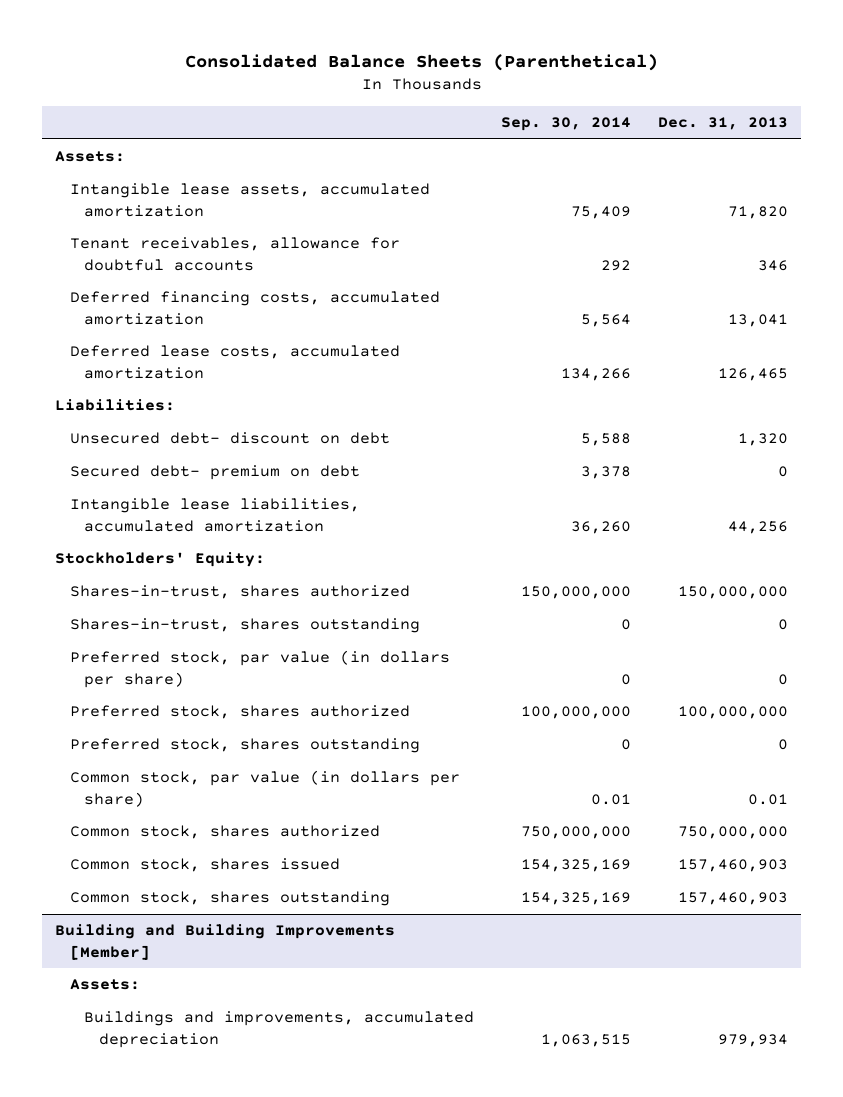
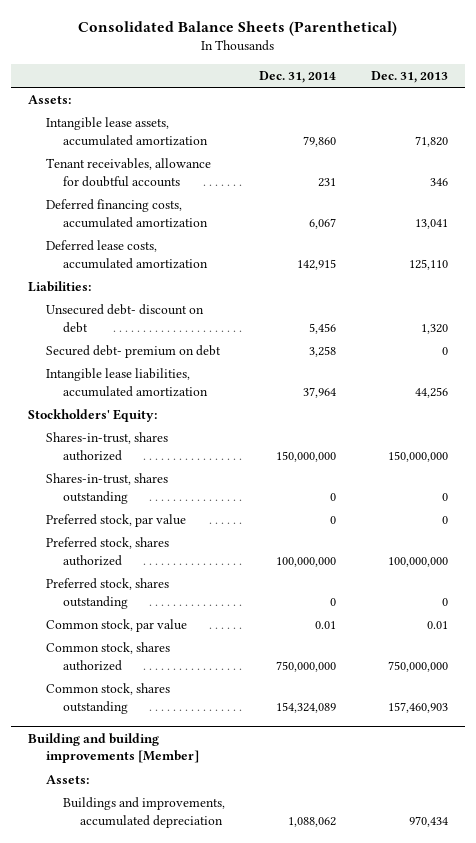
- | Sep. 30, 2014 | Dec. 31, 2013
+ | Dec. 31, 2014 | Dec. 31, 2013
- Deferred lease costs, accumulated amortization | 134,266 | 126,465
+ Deferred lease costs, accumulated amortization | 142,915 | 125,110
- Preferred stock, par value (in dollars per share) | 0 | 0
+ Preferred stock, par value | 0 | 0
- Common stock, par value (in dollars per share) | 0.01 | 0.01
+ Common stock, par value | 0.01 | 0.01
- Common stock, shares issued | 154,325,169 | 157,460,903
- Building and Building Improvements [Member]
+ Building and building improvements [Member]
- Buildings and improvements, accumulated depreciation | 1,063,515 | 979,934
+ Buildings and improvements, accumulated depreciation | 1,088,062 | 970,434

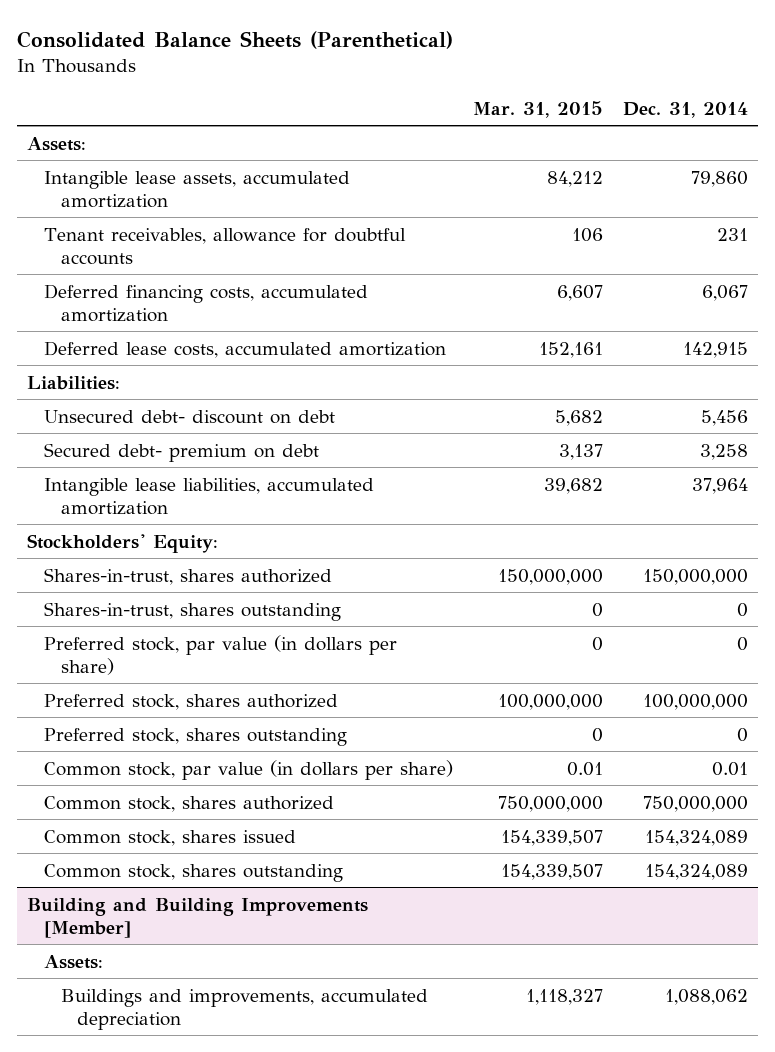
- | Dec. 31, 2014 | Dec. 31, 2013
+ | Mar. 31, 2015 | Dec. 31, 2014
- Preferred stock, par value | 0 | 0
+ Preferred stock, par value (in dollars per share) | 0 | 0
- Common stock, par value | 0.01 | 0.01
+ Common stock, par value (in dollars per share) | 0.01 | 0.01
+ Common stock, shares issued | 154,339,507 | 154,324,089
- Building and building improvements [Member]
+ Building and Building Improvements [Member]

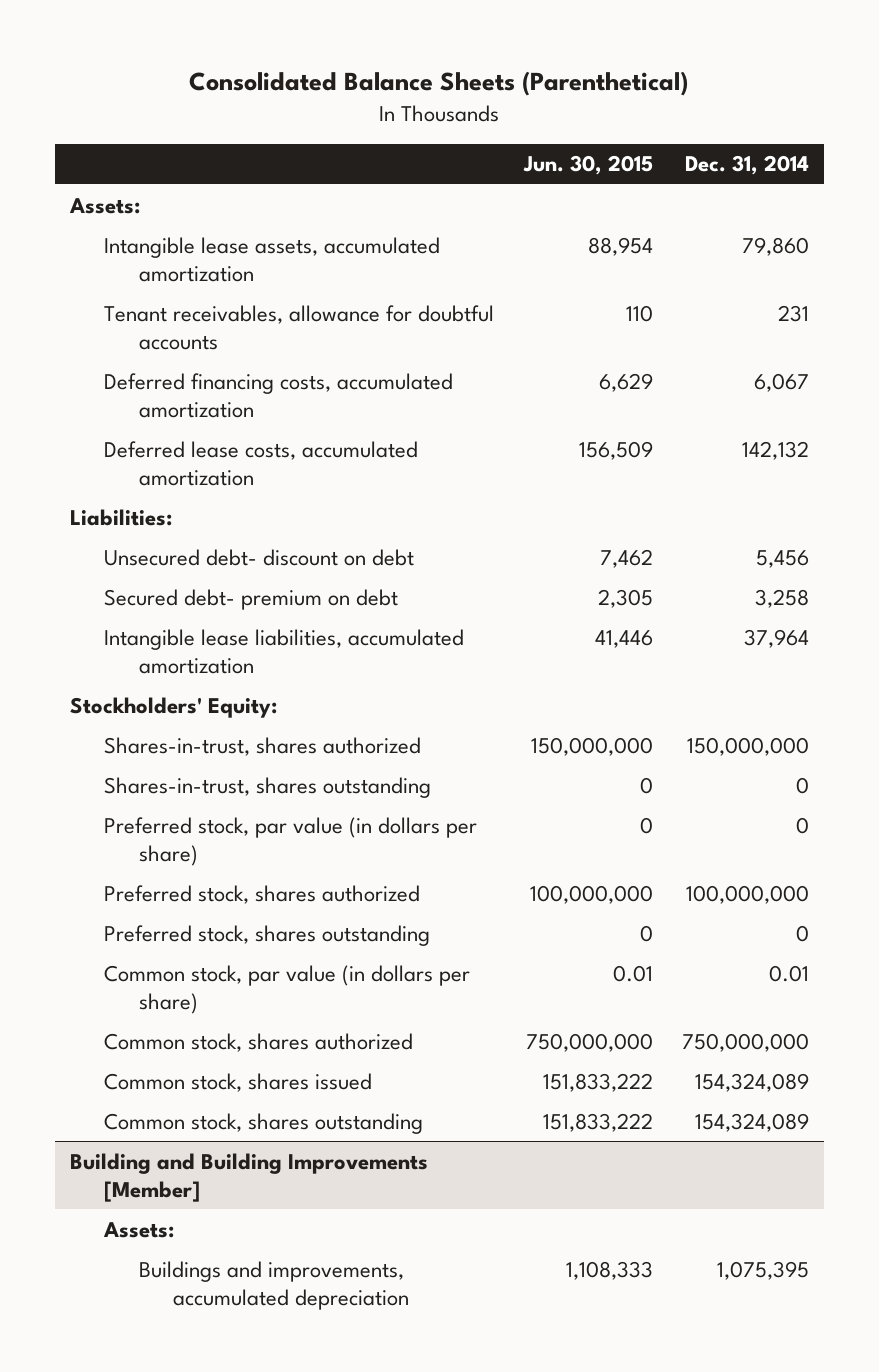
- | Mar. 31, 2015 | Dec. 31, 2014
+ | Jun. 30, 2015 | Dec. 31, 2014
- Deferred lease costs, accumulated amortization | 152,161 | 142,915
+ Deferred lease costs, accumulated amortization | 156,509 | 142,132
@ Building and Building Improvements [Member]
- Buildings and improvements, accumulated depreciation | 1,118,327 | 1,088,062
+ Buildings and improvements, accumulated depreciation | 1,108,333 | 1,075,395

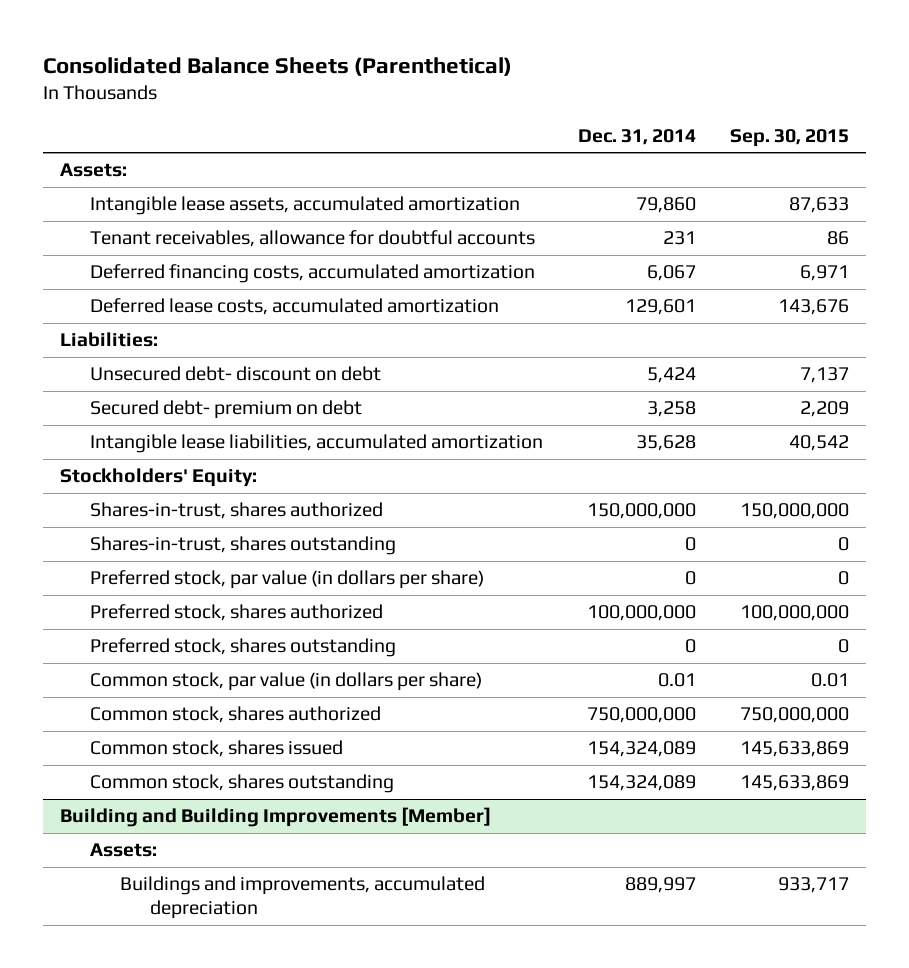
- | Jun. 30, 2015 | Dec. 31, 2014
+ | Dec. 31, 2014 | Sep. 30, 2015
- Deferred lease costs, accumulated amortization | 156,509 | 142,132
+ Deferred lease costs, accumulated amortization | 129,601 | 143,676
- Unsecured debt- discount on debt | 7,462 | 5,456
+ Unsecured debt- discount on debt | 5,424 | 7,137
- Intangible lease liabilities, accumulated amortization | 41,446 | 37,964
+ Intangible lease liabilities, accumulated amortization | 35,628 | 40,542
@ Building and Building Improvements [Member]
- Buildings and improvements, accumulated depreciation | 1,108,333 | 1,075,395
+ Buildings and improvements, accumulated depreciation | 889,997 | 933,717

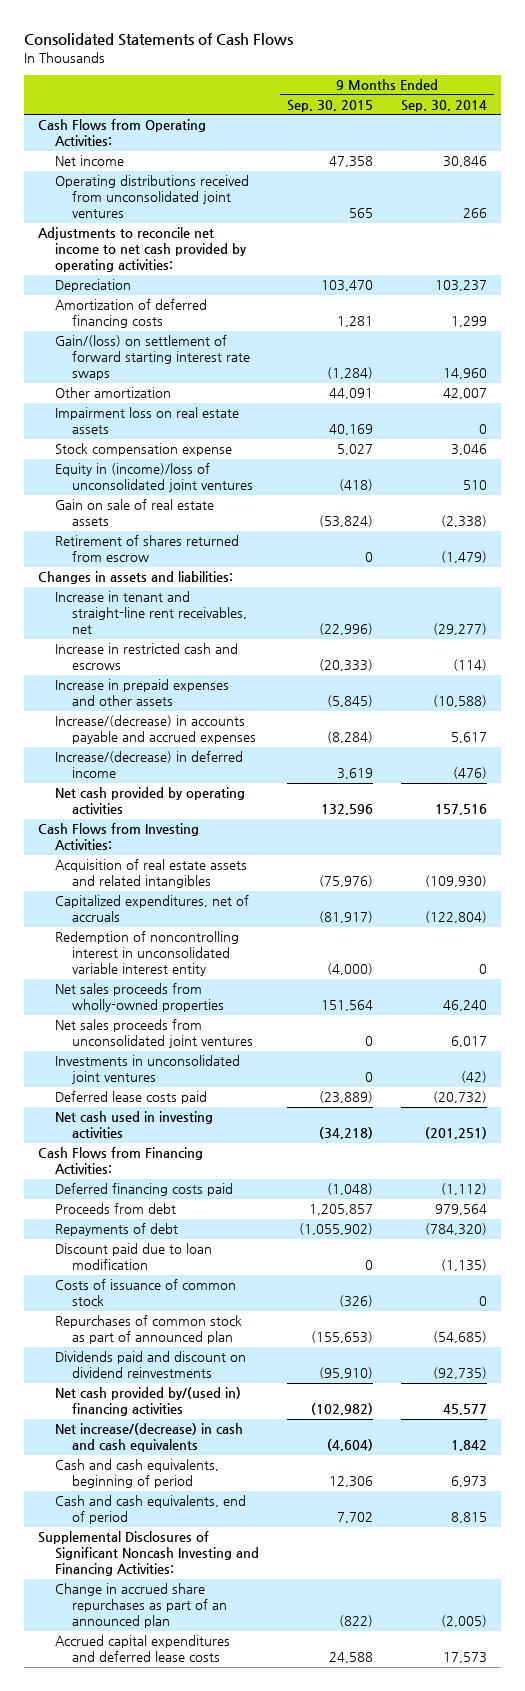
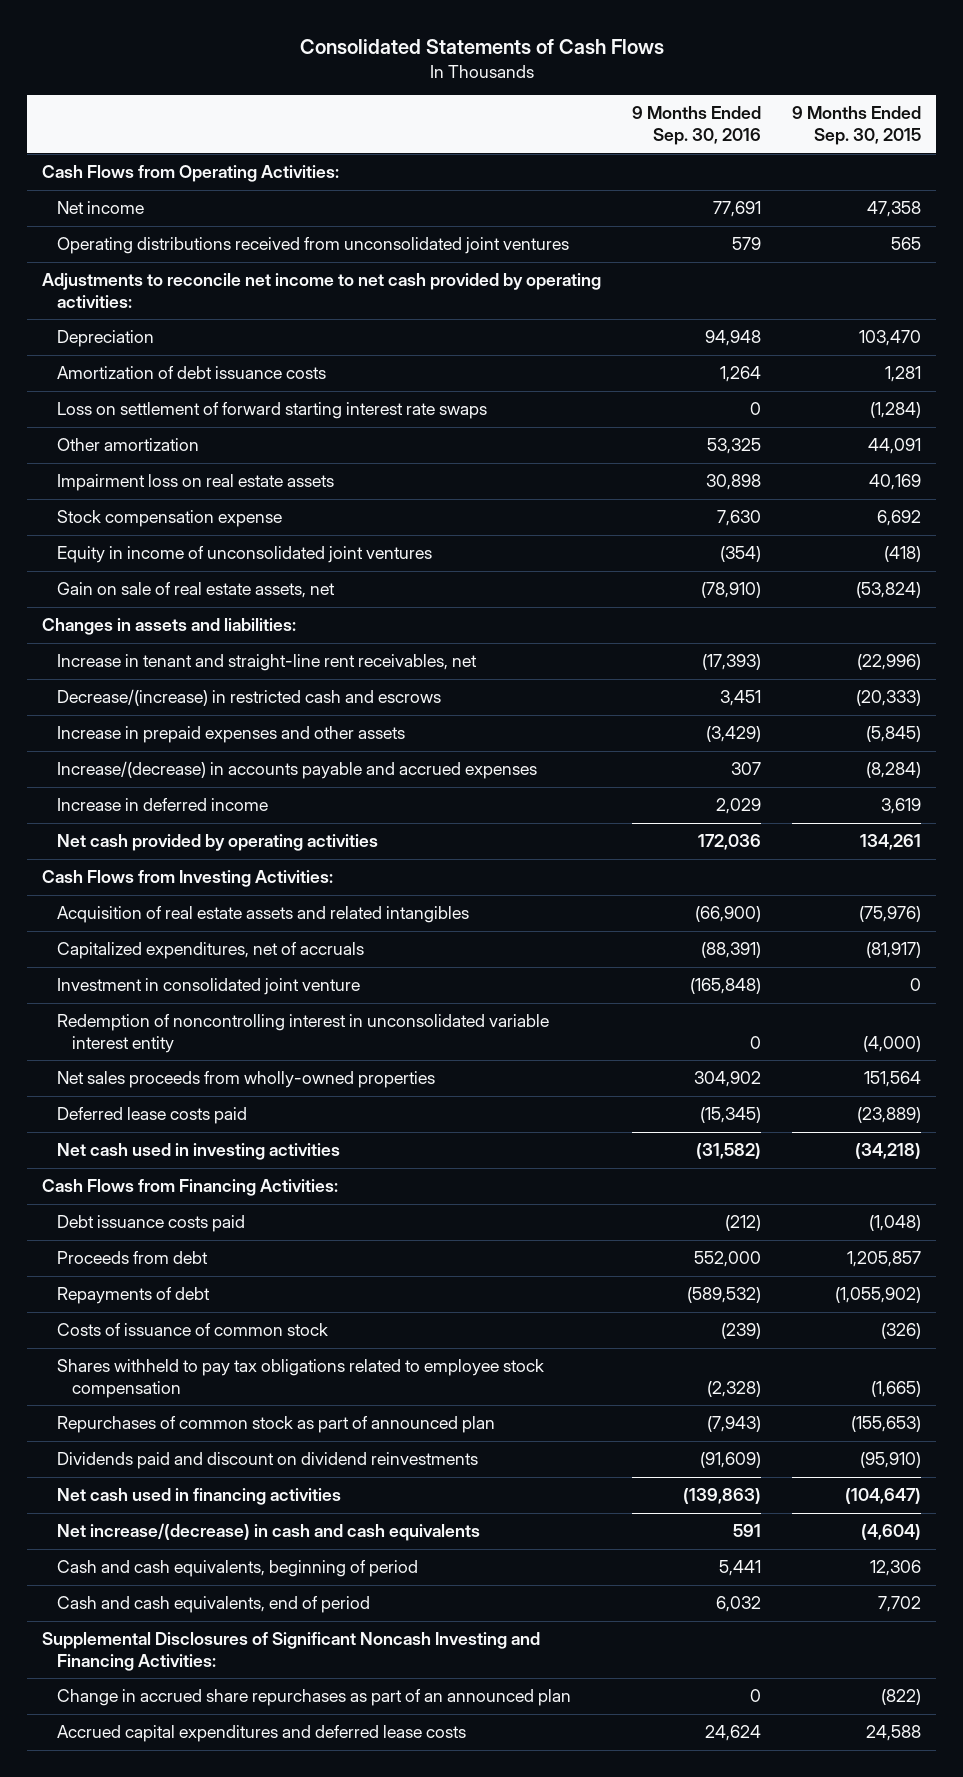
- | 9 Months Ended Sep. 30, 2015 | 9 Months Ended Sep. 30, 2014
+ | 9 Months Ended Sep. 30, 2016 | 9 Months Ended Sep. 30, 2015
- Amortization of deferred financing costs | 1,281 | 1,299
- Gain/(loss) on settlement of forward starting interest rate swaps | (1,284) | 14,960
+ Amortization of debt issuance costs | 1,264 | 1,281
+ Loss on settlement of forward starting interest rate swaps | 0 | (1,284)
- Stock compensation expense | 5,027 | 3,046
- Equity in (income)/loss of unconsolidated joint ventures | (418) | 510
- Gain on sale of real estate assets | (53,824) | (2,338)
- Retirement of shares returned from escrow | 0 | (1,479)
+ Stock compensation expense | 7,630 | 6,692
+ Equity in income of unconsolidated joint ventures | (354) | (418)
+ Gain on sale of real estate assets, net | (78,910) | (53,824)
- Increase in restricted cash and escrows | (20,333) | (114)
+ Decrease/(increase) in restricted cash and escrows | 3,451 | (20,333)
- Increase/(decrease) in deferred income | 3,619 | (476)
- Net cash provided by operating activities | 132,596 | 157,516
+ Increase in deferred income | 2,029 | 3,619
+ Net cash provided by operating activities | 172,036 | 134,261
+ Investment in consolidated joint venture | (165,848) | 0
- Net sales proceeds from unconsolidated joint ventures | 0 | 6,017
- Investments in unconsolidated joint ventures | 0 | (42)
- Deferred financing costs paid | (1,048) | (1,112)
+ Debt issuance costs paid | (212) | (1,048)
- Discount paid due to loan modification | 0 | (1,135)
+ Shares withheld to pay tax obligations related to employee stock compensation | (2,328) | (1,665)
- Net cash provided by/(used in) financing activities | (102,982) | 45,577
+ Net cash used in financing activities | (139,863) | (104,647)

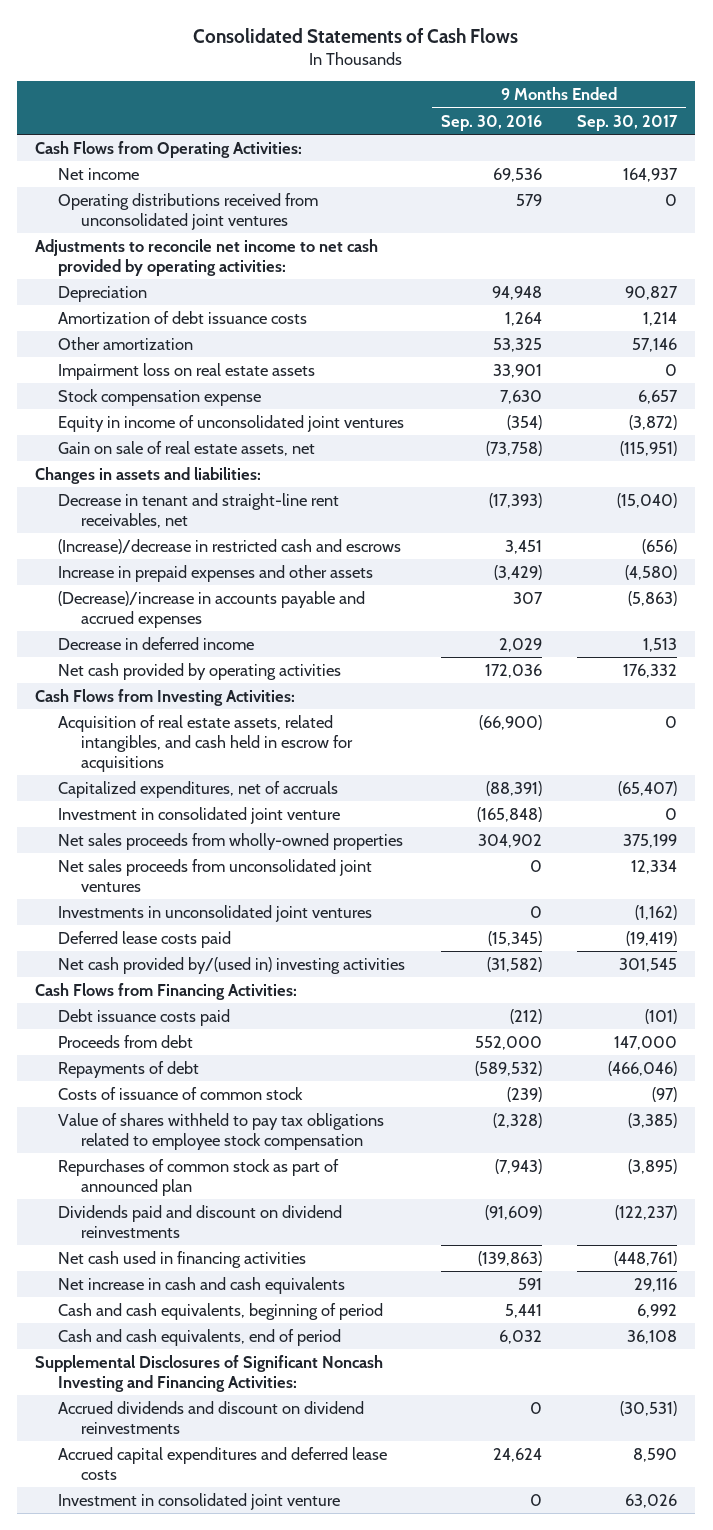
- | 9 Months Ended Sep. 30, 2016 | 9 Months Ended Sep. 30, 2015
+ | 9 Months Ended Sep. 30, 2016 | 9 Months Ended Sep. 30, 2017
- Net income | 77,691 | 47,358
+ Net income | 69,536 | 164,937
- Loss on settlement of forward starting interest rate swaps | 0 | (1,284)
- Impairment loss on real estate assets | 30,898 | 40,169
+ Impairment loss on real estate assets | 33,901 | 0
- Gain on sale of real estate assets, net | (78,910) | (53,824)
+ Gain on sale of real estate assets, net | (73,758) | (115,951)
- Increase in tenant and straight-line rent receivables, net | (17,393) | (22,996)
- Decrease/(increase) in restricted cash and escrows | 3,451 | (20,333)
+ Decrease in tenant and straight-line rent receivables, net | (17,393) | (15,040)
+ (Increase)/decrease in restricted cash and escrows | 3,451 | (656)
- Increase/(decrease) in accounts payable and accrued expenses | 307 | (8,284)
- Increase in deferred income | 2,029 | 3,619
+ (Decrease)/increase in accounts payable and accrued expenses | 307 | (5,863)
+ Decrease in deferred income | 2,029 | 1,513
- Acquisition of real estate assets and related intangibles | (66,900) | (75,976)
+ Acquisition of real estate assets, related intangibles, and cash held in escrow for acquisitions | (66,900) | 0
- Redemption of noncontrolling interest in unconsolidated variable interest entity | 0 | (4,000)
+ Net sales proceeds from unconsolidated joint ventures | 0 | 12,334
+ Investments in unconsolidated joint ventures | 0 | (1,162)
- Net cash used in investing activities | (31,582) | (34,218)
+ Net cash provided by/(used in) investing activities | (31,582) | 301,545
- Shares withheld to pay tax obligations related to employee stock compensation | (2,328) | (1,665)
+ Value of shares withheld to pay tax obligations related to employee stock compensation | (2,328) | (3,385)
- Net increase/(decrease) in cash and cash equivalents | 591 | (4,604)
+ Net increase in cash and cash equivalents | 591 | 29,116
- Change in accrued share repurchases as part of an announced plan | 0 | (822)
+ Accrued dividends and discount on dividend reinvestments | 0 | (30,531)
+ Investment in consolidated joint venture | 0 | 63,026

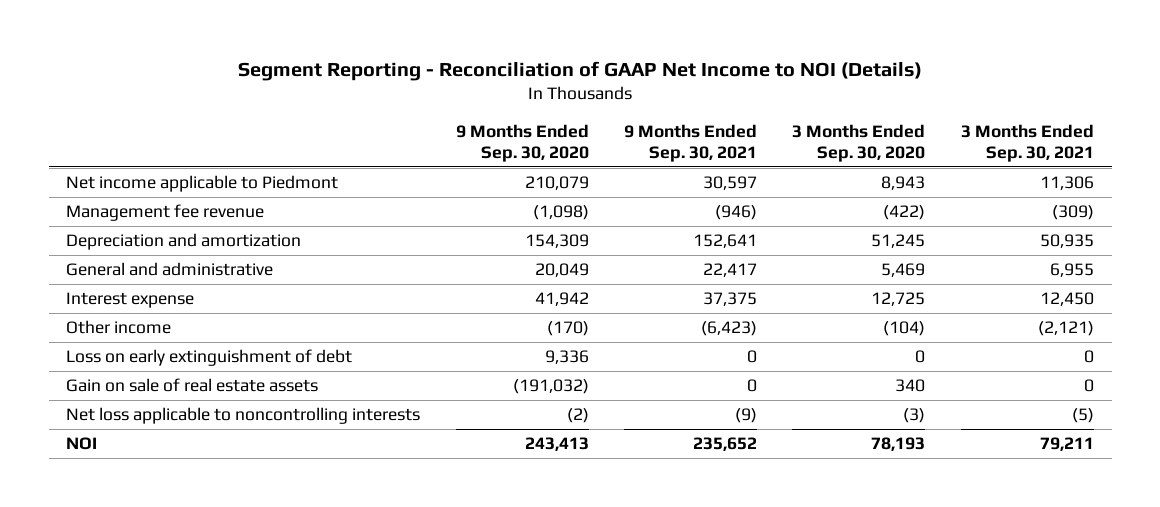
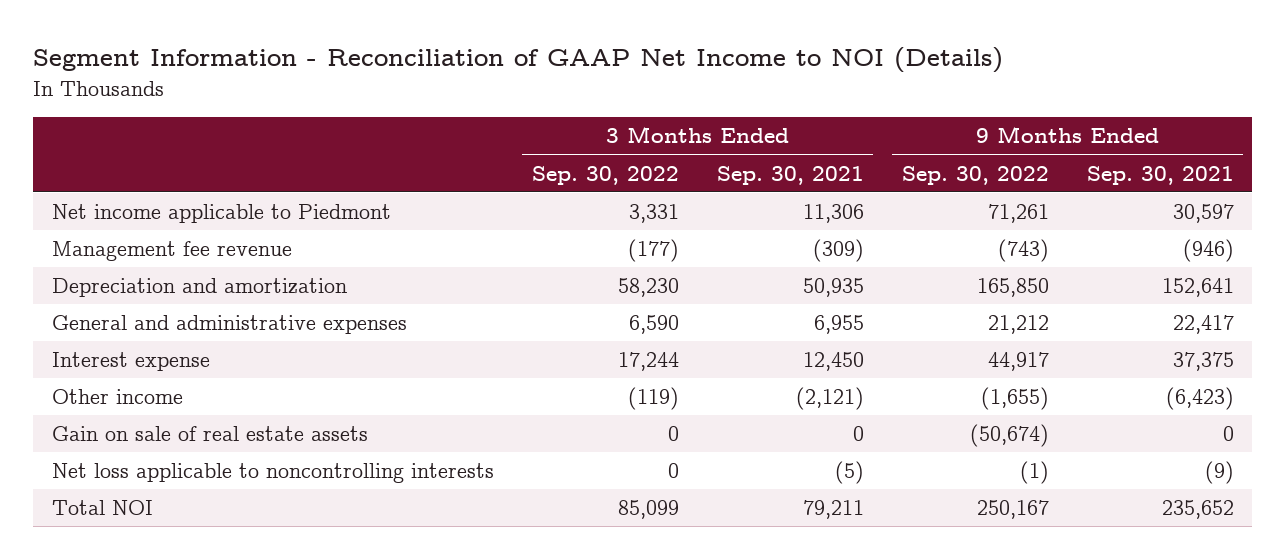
- Segment Reporting - Reconciliation of GAAP Net Income to NOI (Details)
+ Segment Information - Reconciliation of GAAP Net Income to NOI (Details)
- | 9 Months Ended Sep. 30, 2020 | 9 Months Ended Sep. 30, 2021 | 3 Months Ended Sep. 30, 2020 | 3 Months Ended Sep. 30, 2021
+ | 3 Months Ended Sep. 30, 2022 | 3 Months Ended Sep. 30, 2021 | 9 Months Ended Sep. 30, 2022 | 9 Months Ended Sep. 30, 2021
- General and administrative | 20,049 | 22,417 | 5,469 | 6,955
+ General and administrative expenses | 6,590 | 6,955 | 21,212 | 22,417
- Loss on early extinguishment of debt | 9,336 | 0 | 0 | 0
- NOI | 243,413 | 235,652 | 78,193 | 79,211
+ Total NOI | 85,099 | 79,211 | 250,167 | 235,652

